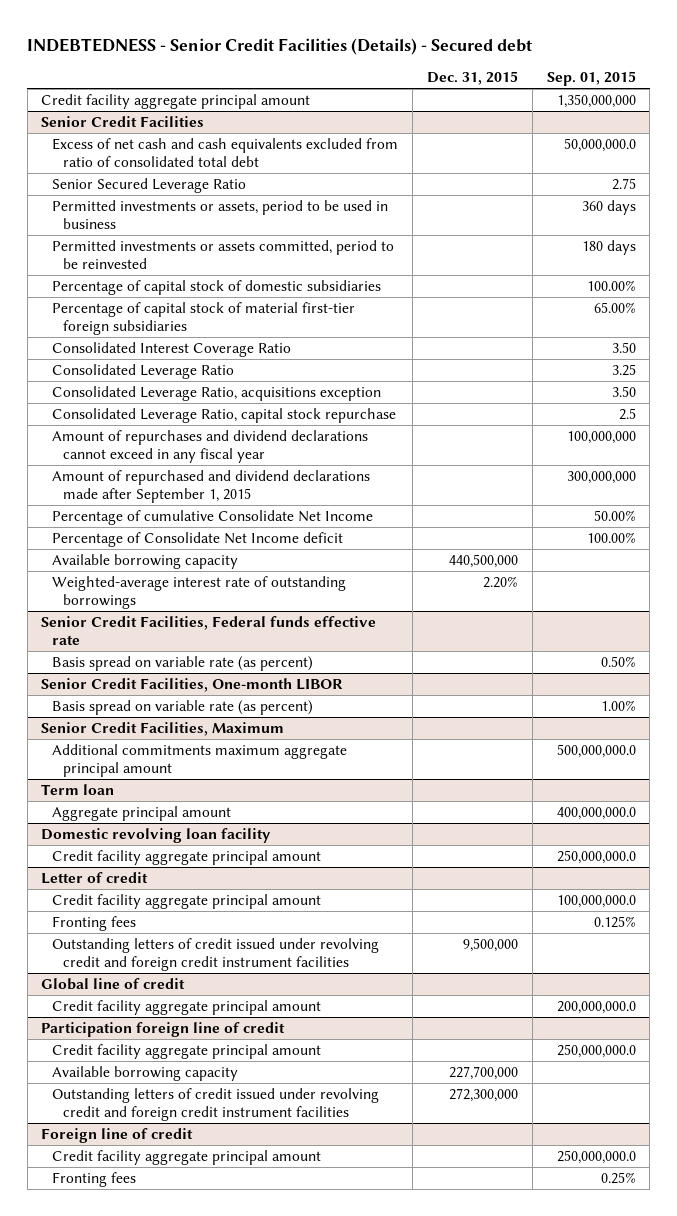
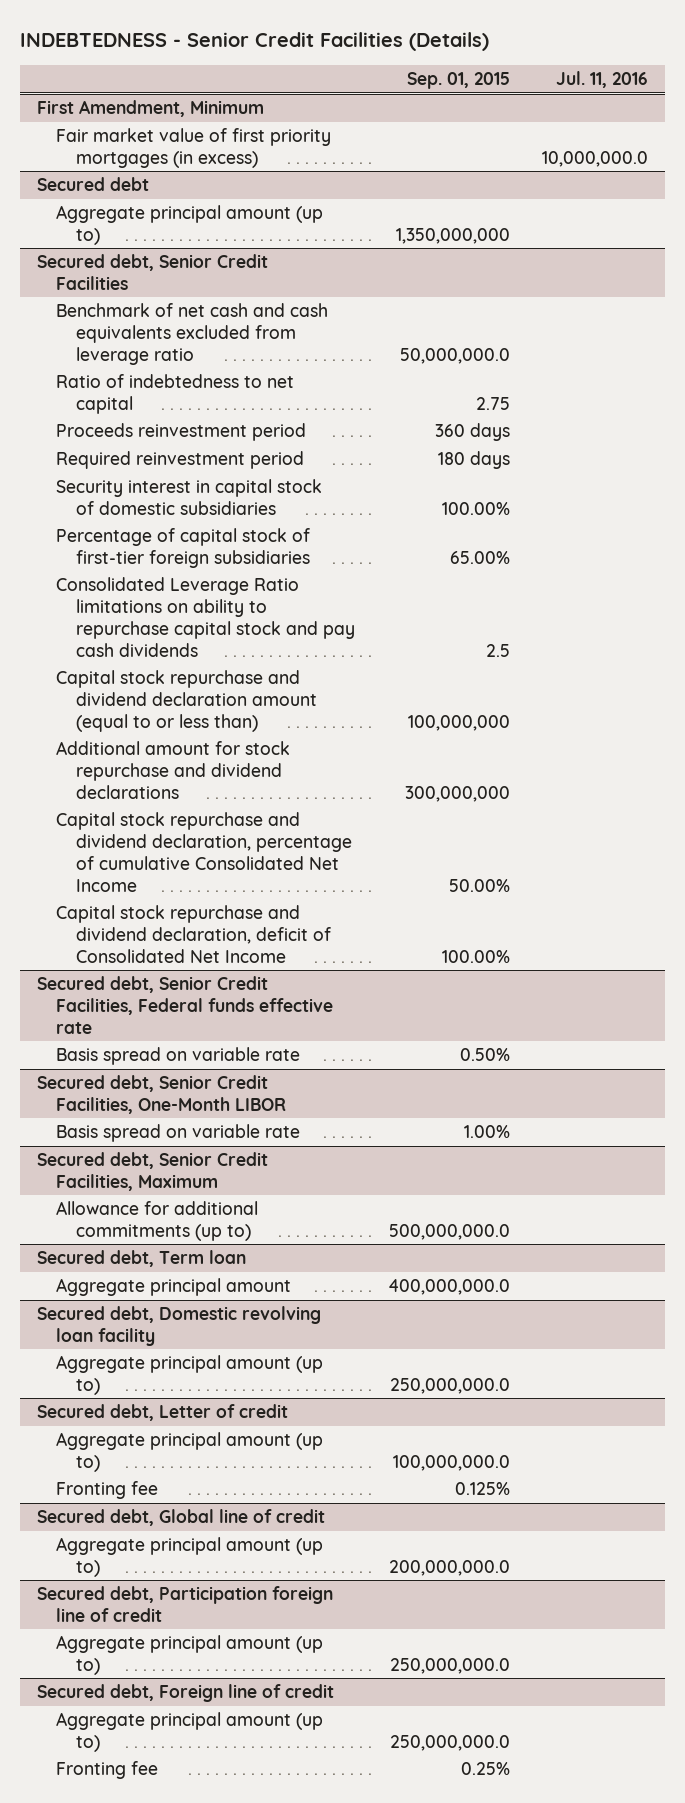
- INDEBTEDNESS - Senior Credit Facilities (Details) - Secured debt
+ INDEBTEDNESS - Senior Credit Facilities (Details)
- | Dec. 31, 2015 | Sep. 01, 2015
+ | Sep. 01, 2015 | Jul. 11, 2016
- Credit facility aggregate principal amount | | 1,350,000,000
- Senior Credit Facilities
- Excess of net cash and cash equivalents excluded from ratio of consolidated total debt | | 50,000,000.0
- Senior Secured Leverage Ratio | | 2.75
- Permitted investments or assets, period to be used in business | | 360 days
- Permitted investments or assets committed, period to be reinvested | | 180 days
- Percentage of capital stock of domestic subsidiaries | | 100.00%
- Percentage of capital stock of material first-tier foreign subsidiaries | | 65.00%
- Consolidated Interest Coverage Ratio | | 3.50
- Consolidated Leverage Ratio | | 3.25
- Consolidated Leverage Ratio, acquisitions exception | | 3.50
- Consolidated Leverage Ratio, capital stock repurchase | | 2.5
- Amount of repurchases and dividend declarations cannot exceed in any fiscal year | | 100,000,000
- Amount of repurchased and dividend declarations made after September 1, 2015 | | 300,000,000
- Percentage of cumulative Consolidate Net Income | | 50.00%
- Percentage of Consolidate Net Income deficit | | 100.00%
- Available borrowing capacity | 440,500,000 |
- Weighted-average interest rate of outstanding borrowings | 2.20% |
- Senior Credit Facilities, Federal funds effective rate
- Basis spread on variable rate (as percent) | | 0.50%
- Senior Credit Facilities, One-month LIBOR
- Basis spread on variable rate (as percent) | | 1.00%
- Senior Credit Facilities, Maximum
- Additional commitments maximum aggregate principal amount | | 500,000,000.0
- Term loan
+ First Amendment, Minimum
+ Fair market value of first priority mortgages (in excess) | | 10,000,000.0
+ Secured debt
+ Aggregate principal amount (up to) | 1,350,000,000 |
+ Secured debt, Senior Credit Facilities
+ Benchmark of net cash and cash equivalents excluded from leverage ratio | 50,000,000.0 |
+ Ratio of indebtedness to net capital | 2.75 |
+ Proceeds reinvestment period | 360 days |
+ Required reinvestment period | 180 days |
+ Security interest in capital stock of domestic subsidiaries | 100.00% |
+ Percentage of capital stock of first-tier foreign subsidiaries | 65.00% |
+ Consolidated Leverage Ratio limitations on ability to repurchase capital stock and pay cash dividends | 2.5 |
+ Capital stock repurchase and dividend declaration amount (equal to or less than) | 100,000,000 |
+ Additional amount for stock repurchase and dividend declarations | 300,000,000 |
+ Capital stock repurchase and dividend declaration, percentage of cumulative Consolidated Net Income | 50.00% |
+ Capital stock repurchase and dividend declaration, deficit of Consolidated Net Income | 100.00% |
+ Secured debt, Senior Credit Facilities, Federal funds effective rate
+ Basis spread on variable rate | 0.50% |
+ Secured debt, Senior Credit Facilities, One-Month LIBOR
+ Basis spread on variable rate | 1.00% |
+ Secured debt, Senior Credit Facilities, Maximum
+ Allowance for additional commitments (up to) | 500,000,000.0 |
+ Secured debt, Term loan
- Domestic revolving loan facility
- Credit facility aggregate principal amount | | 250,000,000.0
- Letter of credit
- Credit facility aggregate principal amount | | 100,000,000.0
- Fronting fees | | 0.125%
- Outstanding letters of credit issued under revolving credit and foreign credit instrument facilities | 9,500,000 |
- Global line of credit
- Credit facility aggregate principal amount | | 200,000,000.0
- Participation foreign line of credit
- Credit facility aggregate principal amount | | 250,000,000.0
- Available borrowing capacity | 227,700,000 |
- Outstanding letters of credit issued under revolving credit and foreign credit instrument facilities | 272,300,000 |
- Foreign line of credit
- Credit facility aggregate principal amount | | 250,000,000.0
- Fronting fees | | 0.25%
+ Secured debt, Domestic revolving loan facility
+ Aggregate principal amount (up to) | 250,000,000.0 |
+ Secured debt, Letter of credit
+ Aggregate principal amount (up to) | 100,000,000.0 |
+ Fronting fee | 0.125% |
+ Secured debt, Global line of credit
+ Aggregate principal amount (up to) | 200,000,000.0 |
+ Secured debt, Participation foreign line of credit
+ Aggregate principal amount (up to) | 250,000,000.0 |
+ Secured debt, Foreign line of credit
+ Aggregate principal amount (up to) | 250,000,000.0 |
+ Fronting fee | 0.25% |

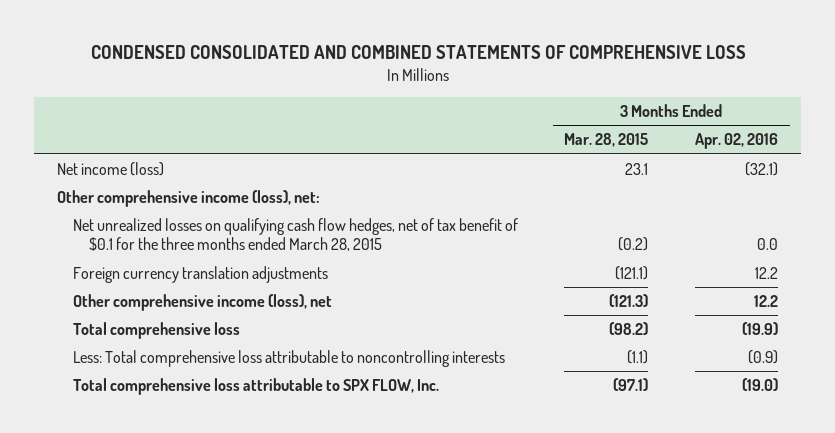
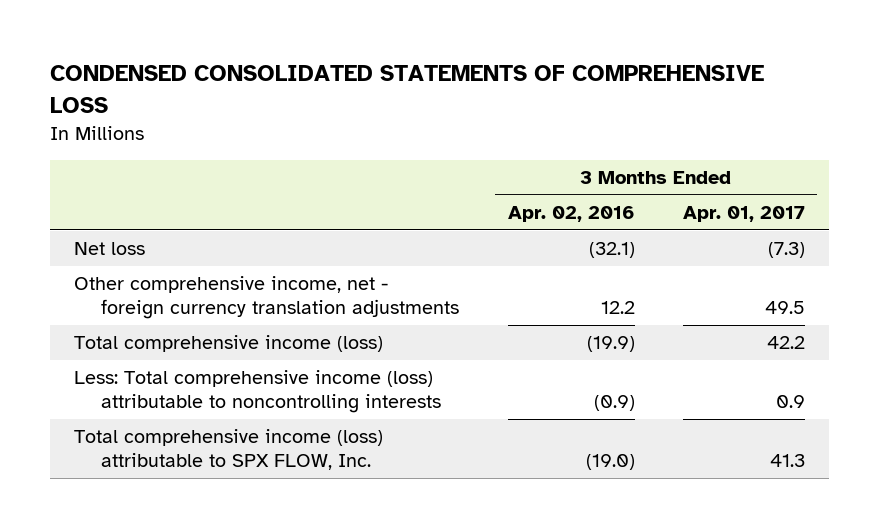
- CONDENSED CONSOLIDATED AND COMBINED STATEMENTS OF COMPREHENSIVE LOSS
+ CONDENSED CONSOLIDATED STATEMENTS OF COMPREHENSIVE LOSS
- | 3 Months Ended Mar. 28, 2015 | 3 Months Ended Apr. 02, 2016
+ | 3 Months Ended Apr. 02, 2016 | 3 Months Ended Apr. 01, 2017
- Net income (loss) | 23.1 | (32.1)
- Other comprehensive income (loss), net:
- Net unrealized losses on qualifying cash flow hedges, net of tax benefit of $0.1 for the three months ended March 28, 2015 | (0.2) | 0.0
- Foreign currency translation adjustments | (121.1) | 12.2
- Other comprehensive income (loss), net | (121.3) | 12.2
- Total comprehensive loss | (98.2) | (19.9)
- Less: Total comprehensive loss attributable to noncontrolling interests | (1.1) | (0.9)
- Total comprehensive loss attributable to SPX FLOW, Inc. | (97.1) | (19.0)
+ Net loss | (32.1) | (7.3)
+ Other comprehensive income, net - foreign currency translation adjustments | 12.2 | 49.5
+ Total comprehensive income (loss) | (19.9) | 42.2
+ Less: Total comprehensive income (loss) attributable to noncontrolling interests | (0.9) | 0.9
+ Total comprehensive income (loss) attributable to SPX FLOW, Inc. | (19.0) | 41.3

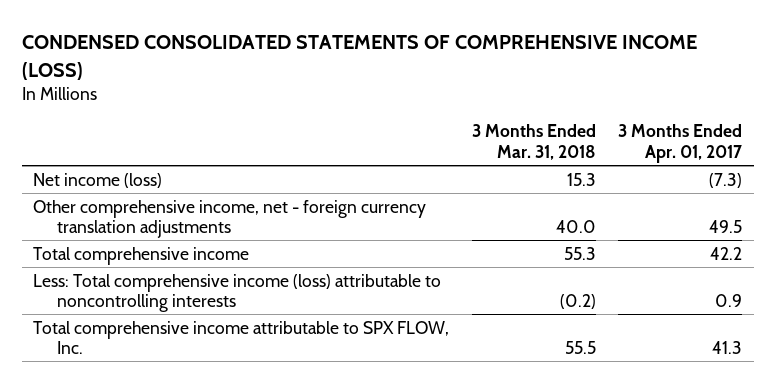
- CONDENSED CONSOLIDATED STATEMENTS OF COMPREHENSIVE LOSS
+ CONDENSED CONSOLIDATED STATEMENTS OF COMPREHENSIVE INCOME (LOSS)
- | 3 Months Ended Apr. 02, 2016 | 3 Months Ended Apr. 01, 2017
+ | 3 Months Ended Mar. 31, 2018 | 3 Months Ended Apr. 01, 2017
- Net loss | (32.1) | (7.3)
+ Net income (loss) | 15.3 | (7.3)
- Total comprehensive income (loss) | (19.9) | 42.2
+ Total comprehensive income | 55.3 | 42.2
- Total comprehensive income (loss) attributable to SPX FLOW, Inc. | (19.0) | 41.3
+ Total comprehensive income attributable to SPX FLOW, Inc. | 55.5 | 41.3

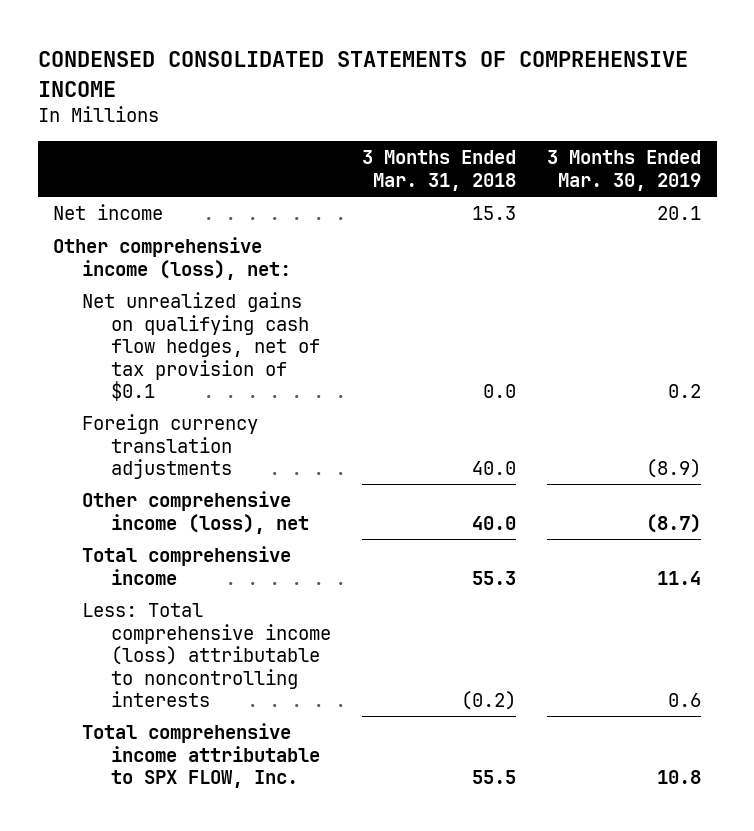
- CONDENSED CONSOLIDATED STATEMENTS OF COMPREHENSIVE INCOME (LOSS)
+ CONDENSED CONSOLIDATED STATEMENTS OF COMPREHENSIVE INCOME
- | 3 Months Ended Mar. 31, 2018 | 3 Months Ended Apr. 01, 2017
+ | 3 Months Ended Mar. 31, 2018 | 3 Months Ended Mar. 30, 2019
- Net income (loss) | 15.3 | (7.3)
- Other comprehensive income, net - foreign currency translation adjustments | 40.0 | 49.5
+ Net income | 15.3 | 20.1
+ Other comprehensive income (loss), net:
+ Net unrealized gains on qualifying cash flow hedges, net of tax provision of $0.1 | 0.0 | 0.2
+ Foreign currency translation adjustments | 40.0 | (8.9)
+ Other comprehensive income (loss), net | 40.0 | (8.7)

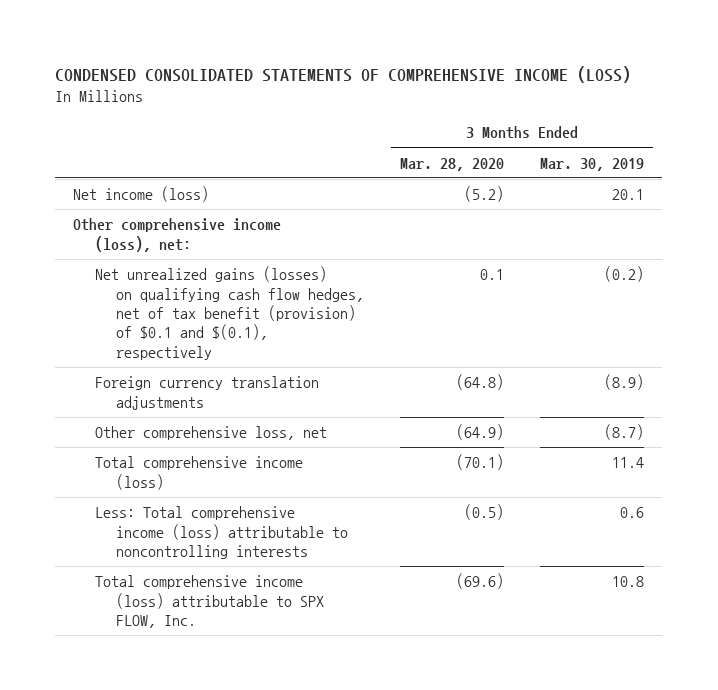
- CONDENSED CONSOLIDATED STATEMENTS OF COMPREHENSIVE INCOME
+ CONDENSED CONSOLIDATED STATEMENTS OF COMPREHENSIVE INCOME (LOSS)
- | 3 Months Ended Mar. 31, 2018 | 3 Months Ended Mar. 30, 2019
+ | 3 Months Ended Mar. 28, 2020 | 3 Months Ended Mar. 30, 2019
- Net income | 15.3 | 20.1
+ Net income (loss) | (5.2) | 20.1
- Net unrealized gains on qualifying cash flow hedges, net of tax provision of $0.1 | 0.0 | 0.2
+ Net unrealized gains (losses) on qualifying cash flow hedges, net of tax benefit (provision) of $0.1 and $(0.1), respectively | 0.1 | (0.2)
- Other comprehensive income (loss), net | 40.0 | (8.7)
- Total comprehensive income | 55.3 | 11.4
+ Other comprehensive loss, net | (64.9) | (8.7)
+ Total comprehensive income (loss) | (70.1) | 11.4
- Total comprehensive income attributable to SPX FLOW, Inc. | 55.5 | 10.8
+ Total comprehensive income (loss) attributable to SPX FLOW, Inc. | (69.6) | 10.8

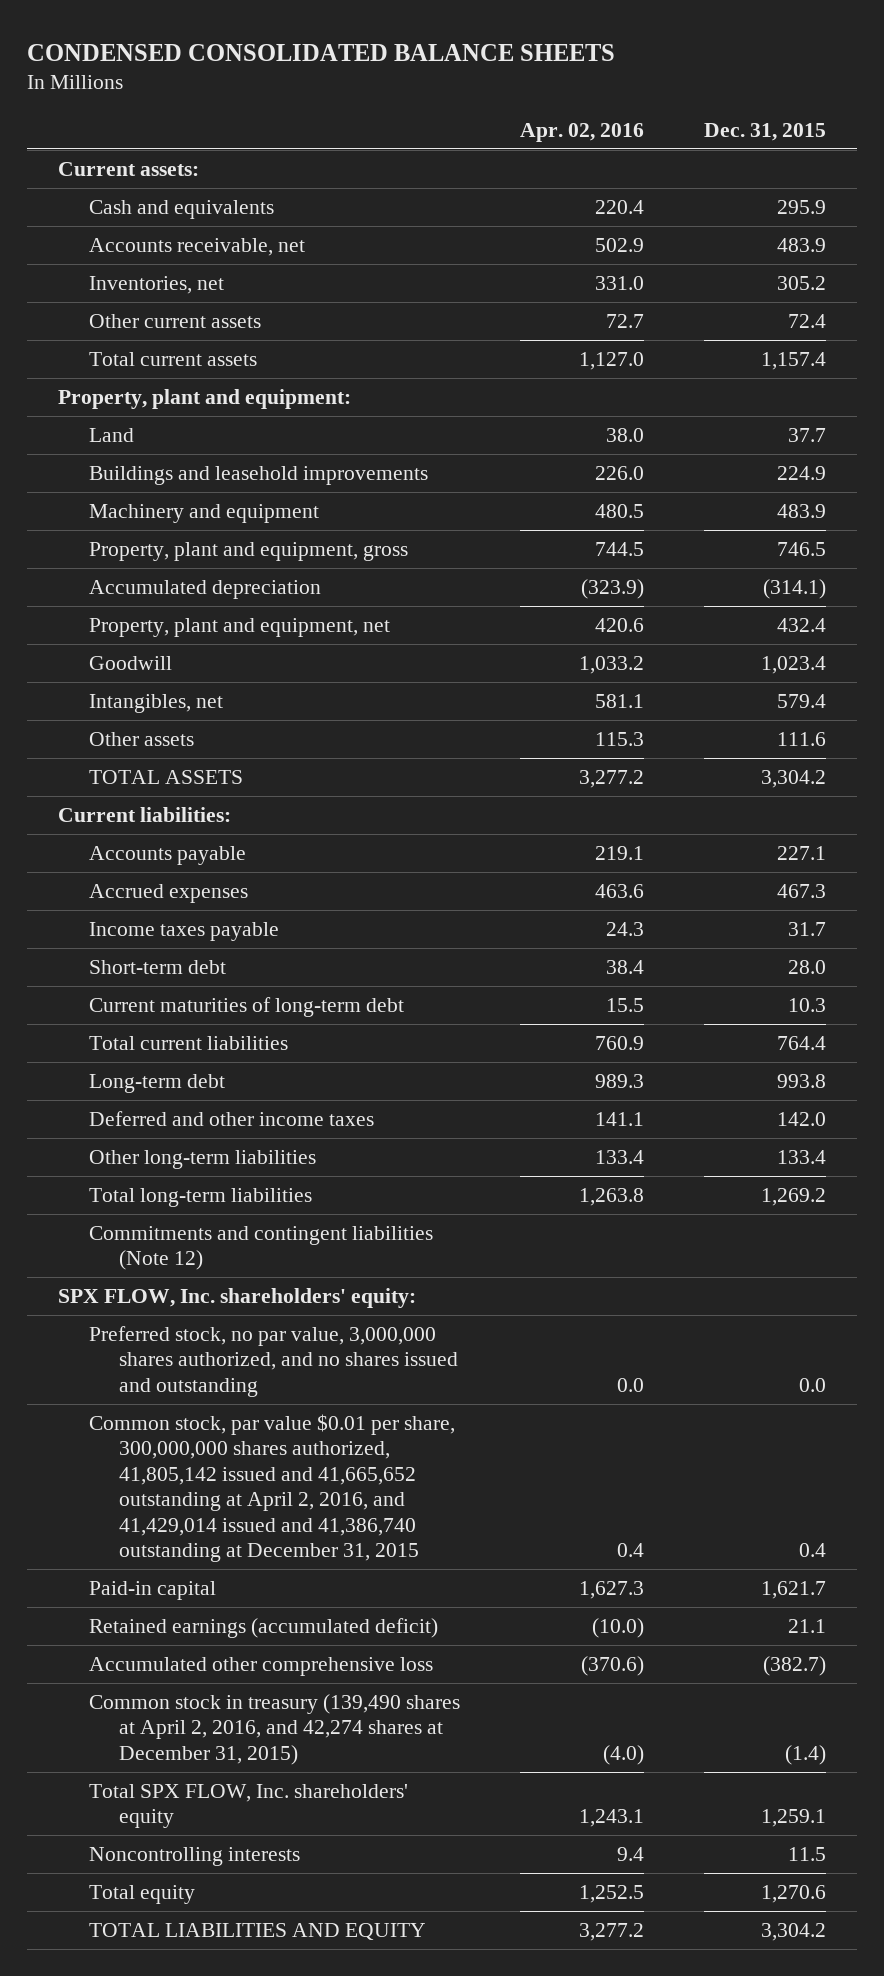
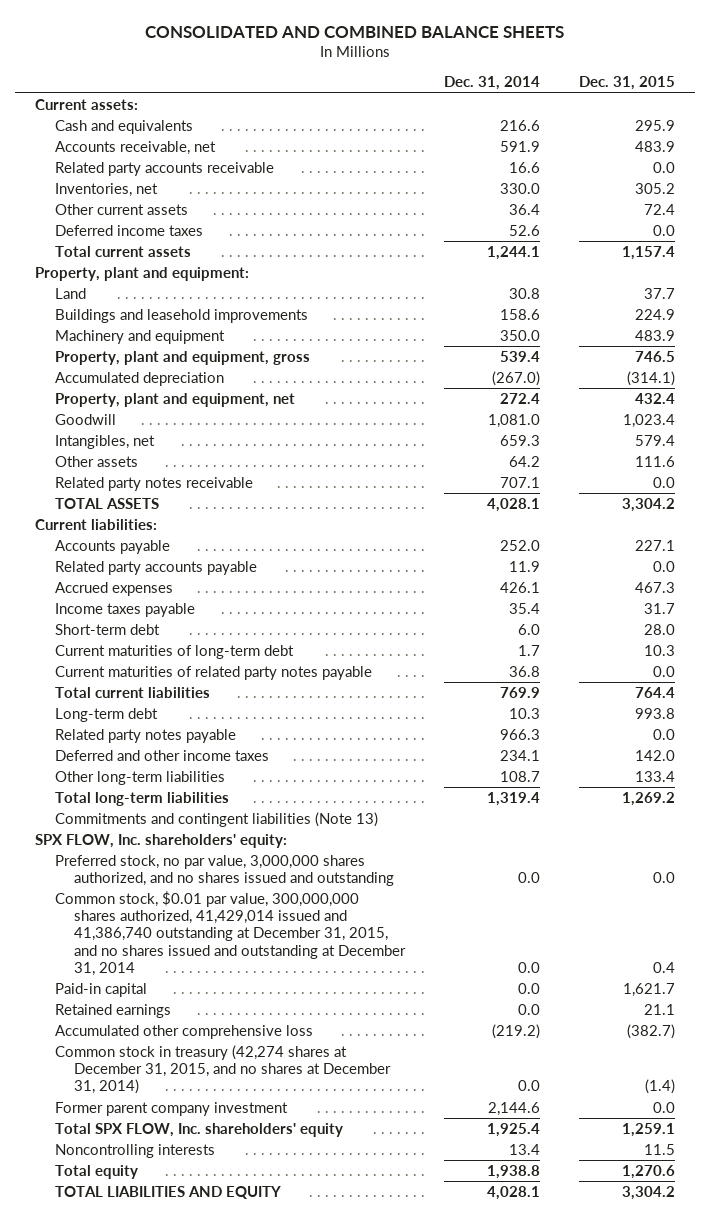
- CONDENSED CONSOLIDATED BALANCE SHEETS
+ CONSOLIDATED AND COMBINED BALANCE SHEETS
- | Apr. 02, 2016 | Dec. 31, 2015
+ | Dec. 31, 2014 | Dec. 31, 2015
+ Related party accounts receivable | 16.6 | 0.0
+ Deferred income taxes | 52.6 | 0.0
+ Related party notes receivable | 707.1 | 0.0
+ Related party accounts payable | 11.9 | 0.0
+ Current maturities of related party notes payable | 36.8 | 0.0
+ Related party notes payable | 966.3 | 0.0
- Commitments and contingent liabilities (Note 12)
+ Commitments and contingent liabilities (Note 13)
- Common stock, par value $0.01 per share, 300,000,000 shares authorized, 41,805,142 issued and 41,665,652 outstanding at April 2, 2016, and 41,429,014 issued and 41,386,740 outstanding at December 31, 2015 | 0.4 | 0.4
+ Common stock, $0.01 par value, 300,000,000 shares authorized, 41,429,014 issued and 41,386,740 outstanding at December 31, 2015, and no shares issued and outstanding at December 31, 2014 | 0.0 | 0.4
- Retained earnings (accumulated deficit) | (10.0) | 21.1
+ Retained earnings | 0.0 | 21.1
- Common stock in treasury (139,490 shares at April 2, 2016, and 42,274 shares at December 31, 2015) | (4.0) | (1.4)
+ Common stock in treasury (42,274 shares at December 31, 2015, and no shares at December 31, 2014) | 0.0 | (1.4)
+ Former parent company investment | 2,144.6 | 0.0

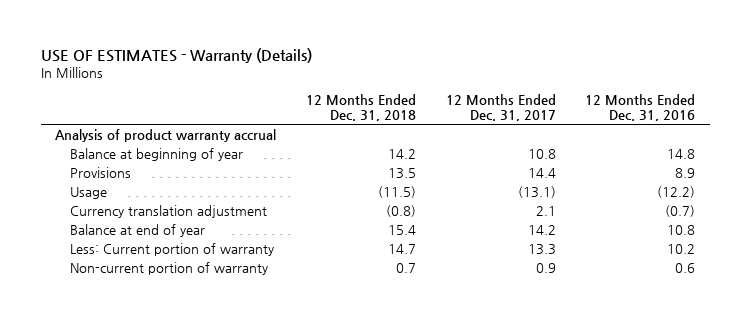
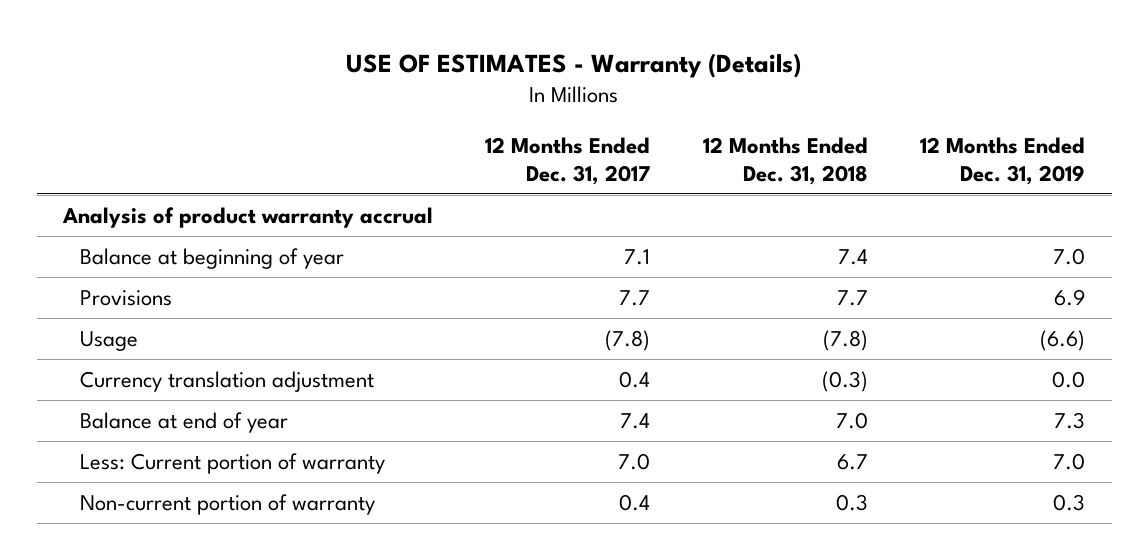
- | 12 Months Ended Dec. 31, 2018 | 12 Months Ended Dec. 31, 2017 | 12 Months Ended Dec. 31, 2016
+ | 12 Months Ended Dec. 31, 2017 | 12 Months Ended Dec. 31, 2018 | 12 Months Ended Dec. 31, 2019
- Balance at beginning of year | 14.2 | 10.8 | 14.8
- Provisions | 13.5 | 14.4 | 8.9
- Usage | (11.5) | (13.1) | (12.2)
- Currency translation adjustment | (0.8) | 2.1 | (0.7)
- Balance at end of year | 15.4 | 14.2 | 10.8
- Less: Current portion of warranty | 14.7 | 13.3 | 10.2
- Non-current portion of warranty | 0.7 | 0.9 | 0.6
+ Balance at beginning of year | 7.1 | 7.4 | 7.0
+ Provisions | 7.7 | 7.7 | 6.9
+ Usage | (7.8) | (7.8) | (6.6)
+ Currency translation adjustment | 0.4 | (0.3) | 0.0
+ Balance at end of year | 7.4 | 7.0 | 7.3
+ Less: Current portion of warranty | 7.0 | 6.7 | 7.0
+ Non-current portion of warranty | 0.4 | 0.3 | 0.3

